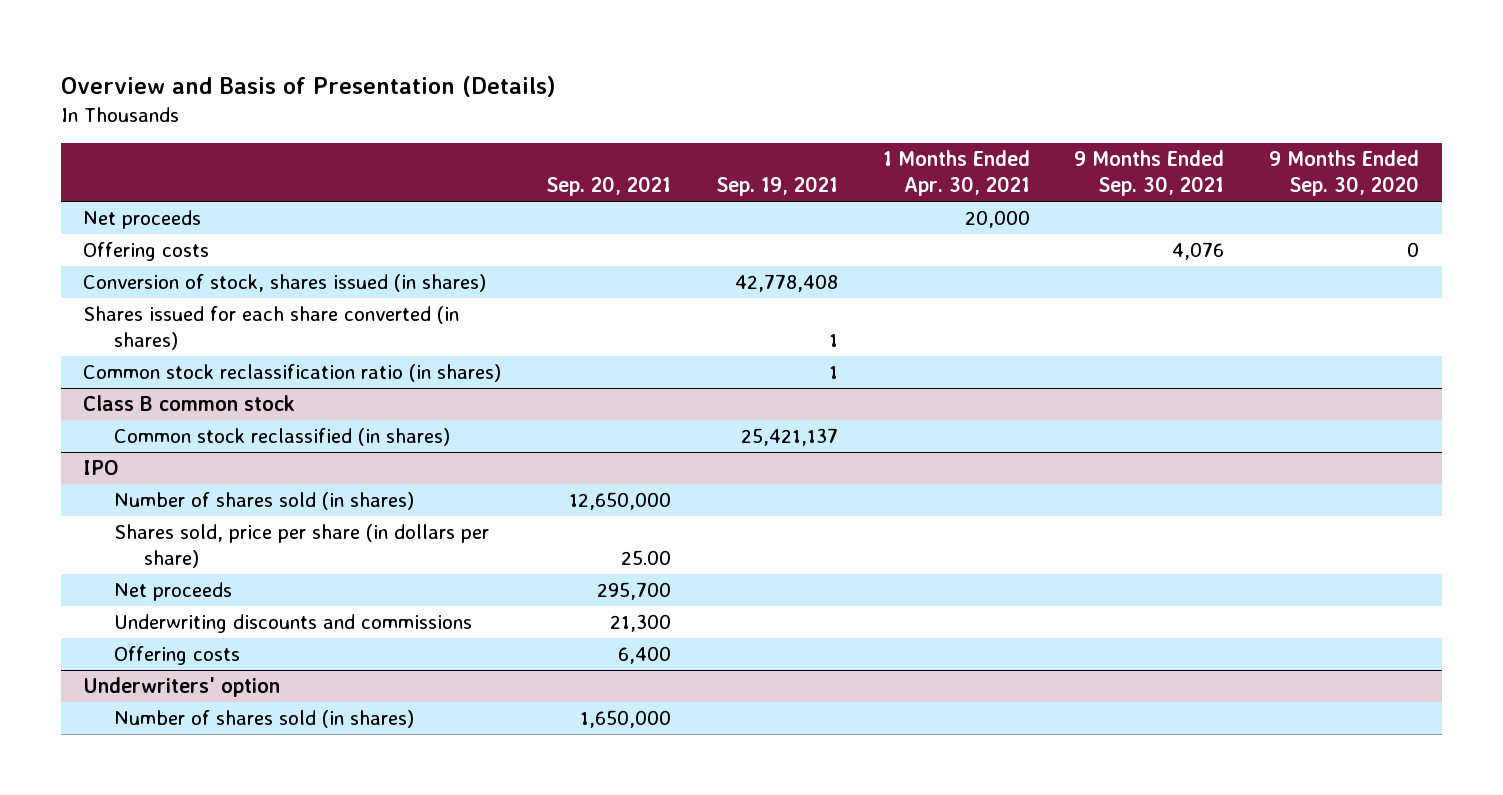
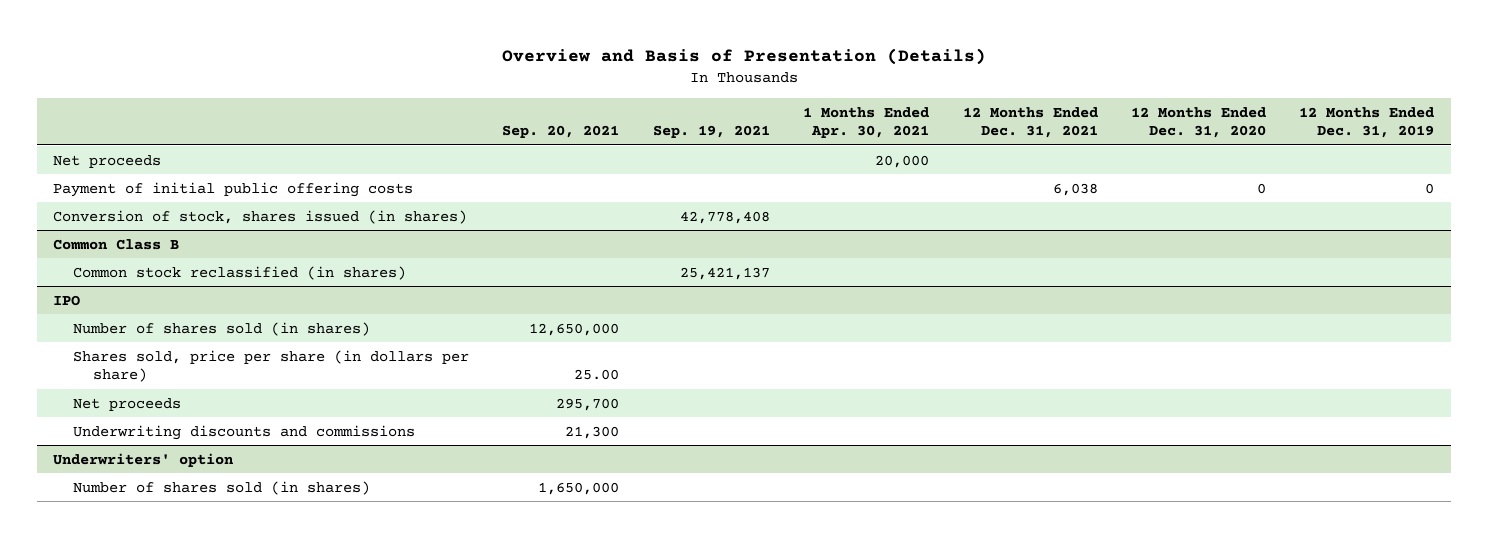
- | Sep. 20, 2021 | Sep. 19, 2021 | 1 Months Ended Apr. 30, 2021 | 9 Months Ended Sep. 30, 2021 | 9 Months Ended Sep. 30, 2020
+ | Sep. 20, 2021 | Sep. 19, 2021 | 1 Months Ended Apr. 30, 2021 | 12 Months Ended Dec. 31, 2021 | 12 Months Ended Dec. 31, 2020 | 12 Months Ended Dec. 31, 2019
- Offering costs | | | | 4,076 | 0
+ Payment of initial public offering costs | | | | 6,038 | 0 | 0
- Shares issued for each share converted (in shares) | | 1 | | |
- Common stock reclassification ratio (in shares) | | 1 | | |
- Class B common stock
+ Common Class B
@ IPO
- Offering costs | 6,400 | | | |

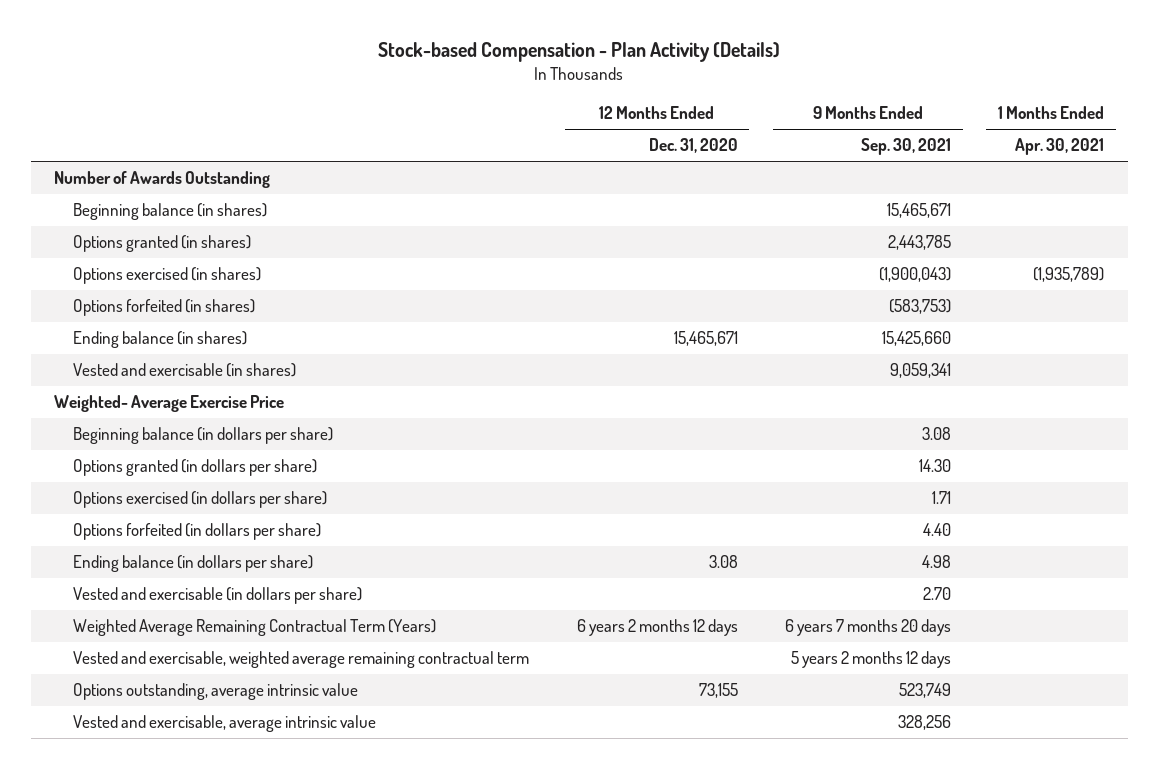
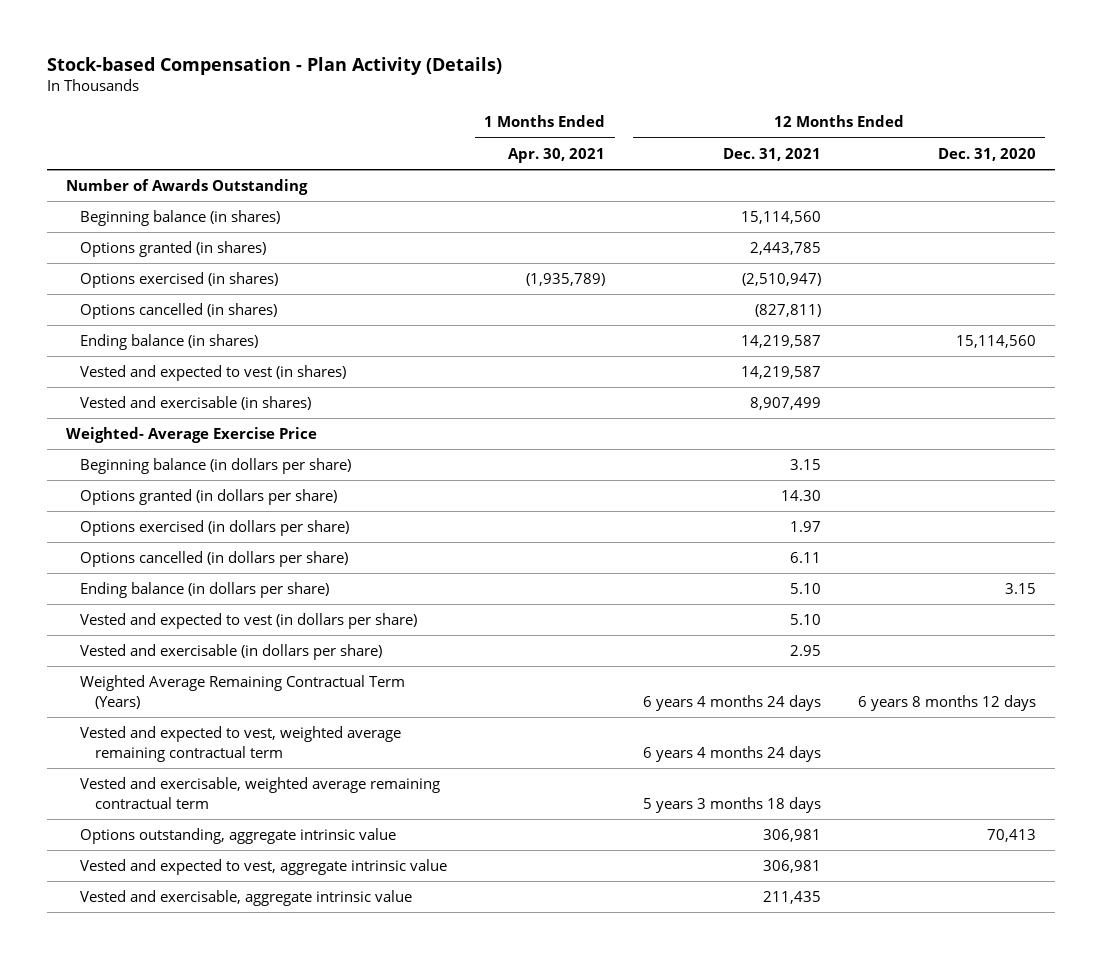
- | 12 Months Ended Dec. 31, 2020 | 9 Months Ended Sep. 30, 2021 | 1 Months Ended Apr. 30, 2021
+ | 1 Months Ended Apr. 30, 2021 | 12 Months Ended Dec. 31, 2021 | 12 Months Ended Dec. 31, 2020
- Options forfeited (in shares) | | (583,753) |
- Ending balance (in shares) | 15,465,671 | 15,425,660 |
+ Options cancelled (in shares) | | (827,811) |
+ Ending balance (in shares) | | 14,219,587 | 15,114,560
+ Vested and expected to vest (in shares) | | 14,219,587 |
- Options forfeited (in dollars per share) | | 4.40 |
- Ending balance (in dollars per share) | 3.08 | 4.98 |
+ Options cancelled (in dollars per share) | | 6.11 |
+ Ending balance (in dollars per share) | | 5.10 | 3.15
+ Vested and expected to vest (in dollars per share) | | 5.10 |
- Weighted Average Remaining Contractual Term (Years) | 6 years 2 months 12 days | 6 years 7 months 20 days |
+ Weighted Average Remaining Contractual Term (Years) | | 6 years 4 months 24 days | 6 years 8 months 12 days
+ Vested and expected to vest, weighted average remaining contractual term | | 6 years 4 months 24 days |
- Options outstanding, average intrinsic value | 73,155 | 523,749 |
- Vested and exercisable, average intrinsic value | | 328,256 |
+ Options outstanding, aggregate intrinsic value | | 306,981 | 70,413
+ Vested and expected to vest, aggregate intrinsic value | | 306,981 |
+ Vested and exercisable, aggregate intrinsic value | | 211,435 |

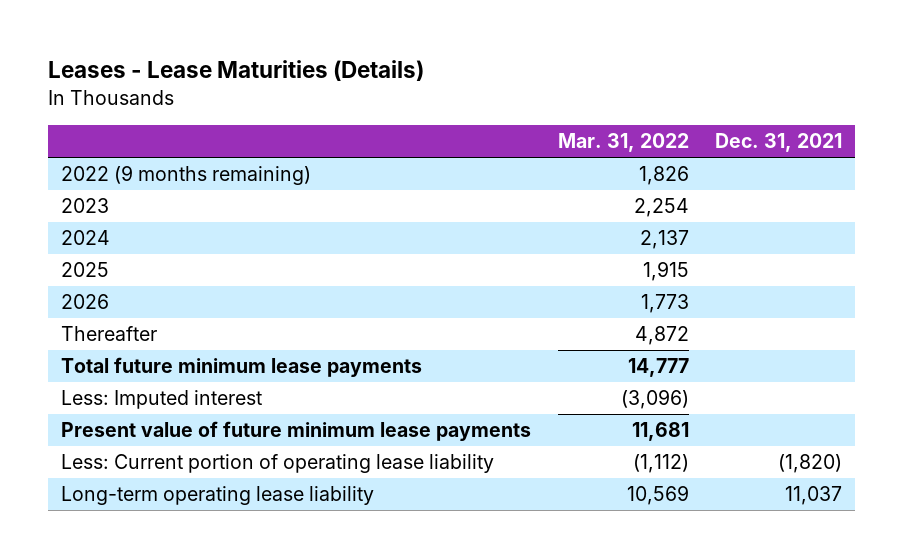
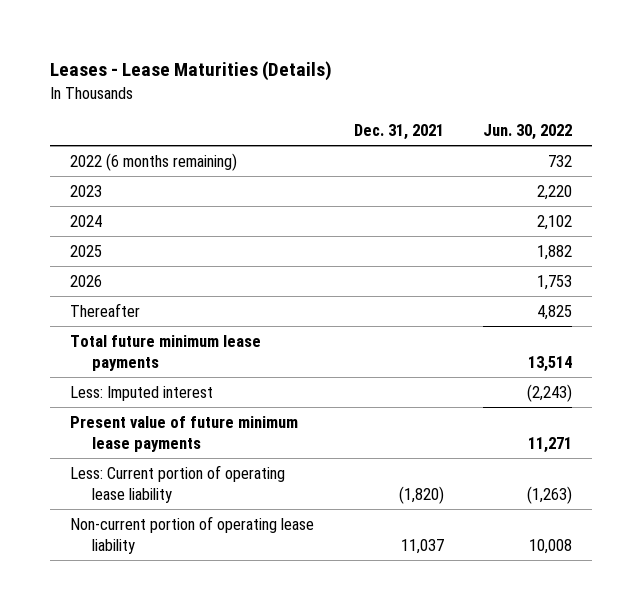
- | Mar. 31, 2022 | Dec. 31, 2021
+ | Dec. 31, 2021 | Jun. 30, 2022
- 2022 (9 months remaining) | 1,826 |
+ 2022 (6 months remaining) | | 732
- Long-term operating lease liability | 10,569 | 11,037
+ Non-current portion of operating lease liability | 11,037 | 10,008

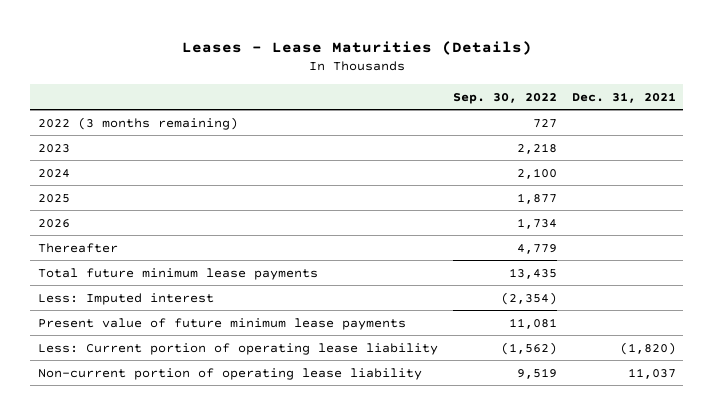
- | Dec. 31, 2021 | Jun. 30, 2022
+ | Sep. 30, 2022 | Dec. 31, 2021
- 2022 (6 months remaining) | | 732
+ 2022 (3 months remaining) | 727 |

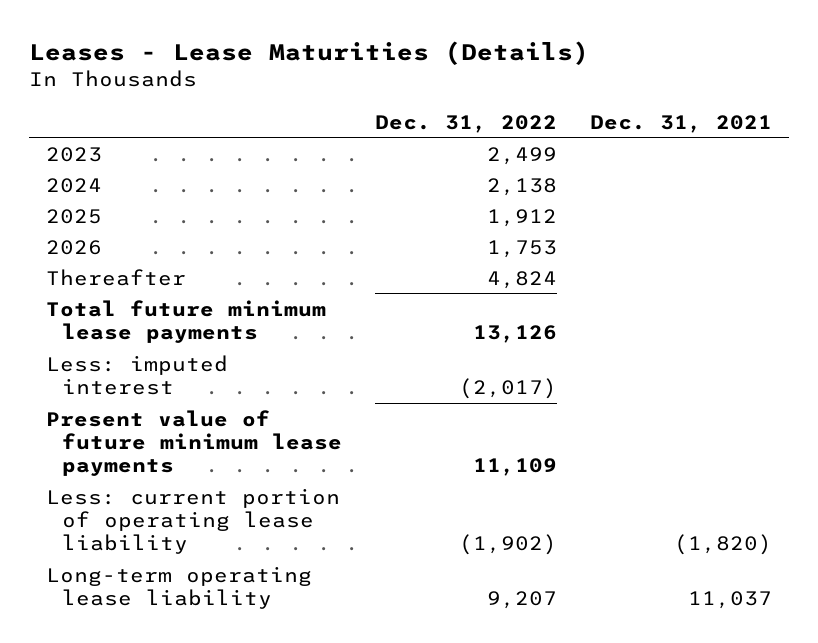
- | Sep. 30, 2022 | Dec. 31, 2021
+ | Dec. 31, 2022 | Dec. 31, 2021
- 2022 (3 months remaining) | 727 |
- Less: Imputed interest | (2,354) |
+ Less: imputed interest | (2,017) |
- Less: Current portion of operating lease liability | (1,562) | (1,820)
- Non-current portion of operating lease liability | 9,519 | 11,037
+ Less: current portion of operating lease liability | (1,902) | (1,820)
+ Long-term operating lease liability | 9,207 | 11,037

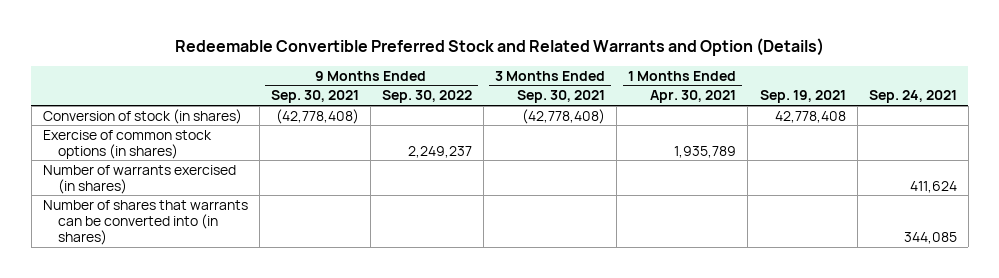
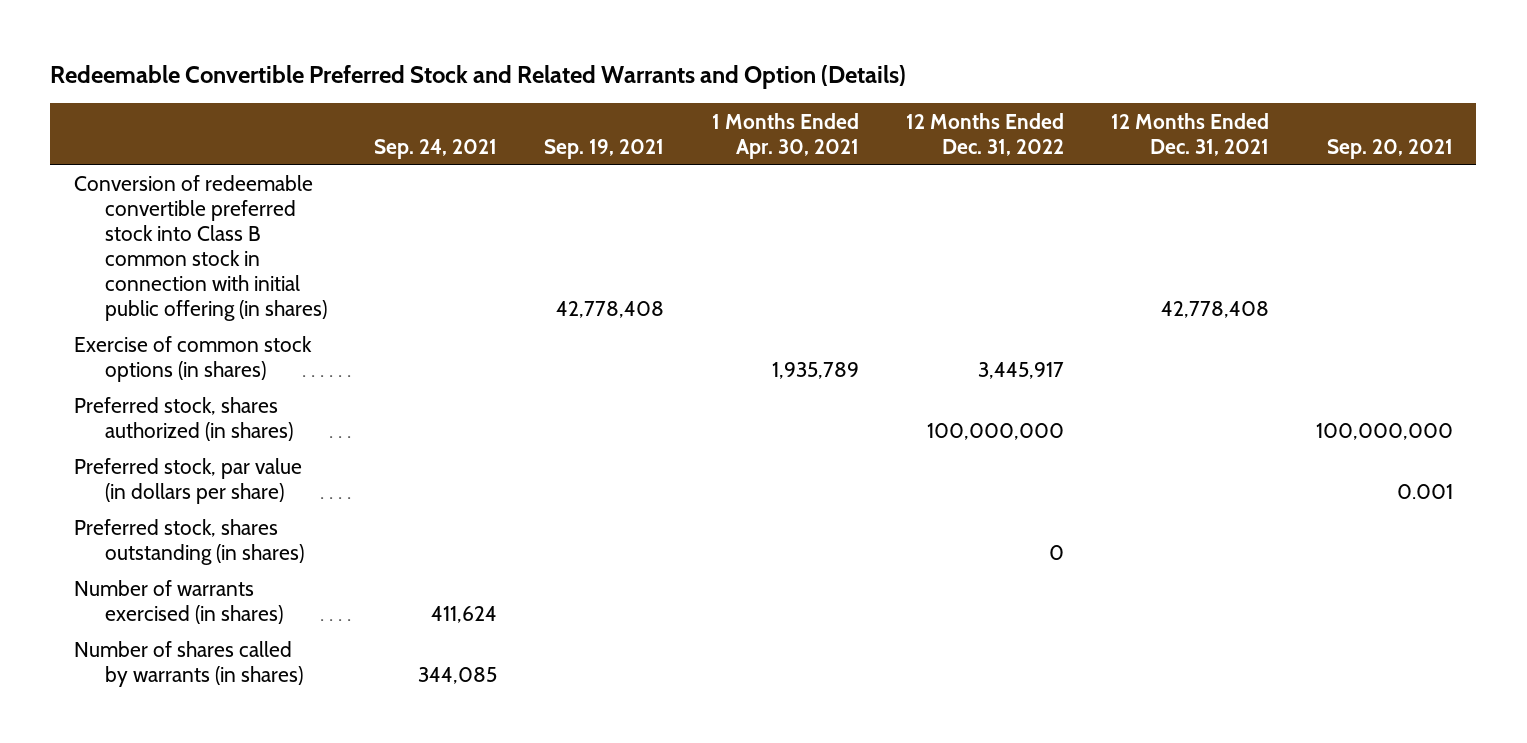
- | 9 Months Ended Sep. 30, 2021 | 9 Months Ended Sep. 30, 2022 | 3 Months Ended Sep. 30, 2021 | 1 Months Ended Apr. 30, 2021 | Sep. 19, 2021 | Sep. 24, 2021
+ | Sep. 24, 2021 | Sep. 19, 2021 | 1 Months Ended Apr. 30, 2021 | 12 Months Ended Dec. 31, 2022 | 12 Months Ended Dec. 31, 2021 | Sep. 20, 2021
- Conversion of stock (in shares) | (42,778,408) | | (42,778,408) | | 42,778,408 |
+ Conversion of redeemable convertible preferred stock into Class B common stock in connection with initial public offering (in shares) | | 42,778,408 | | | 42,778,408 |
+ Preferred stock, shares authorized (in shares) | | | | 100,000,000 | | 100,000,000
+ Preferred stock, par value (in dollars per share) | | | | | | 0.001
+ Preferred stock, shares outstanding (in shares) | | | | 0 | |
- Number of shares that warrants can be converted into (in shares) | | | | | | 344,085
+ Number of shares called by warrants (in shares) | 344,085 | | | | |

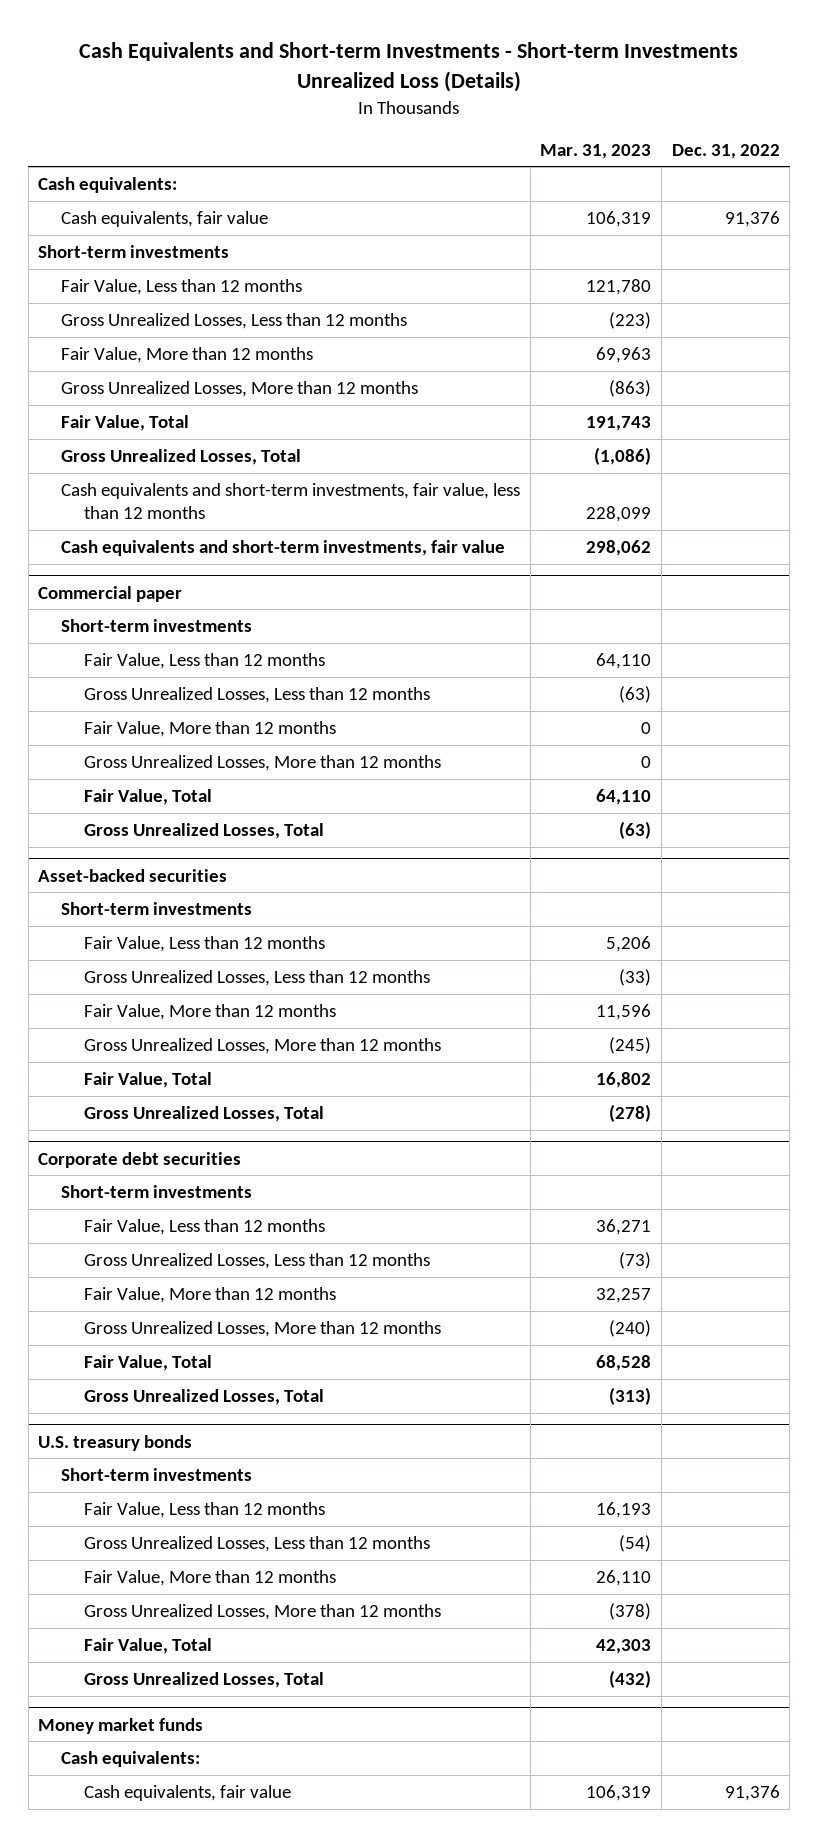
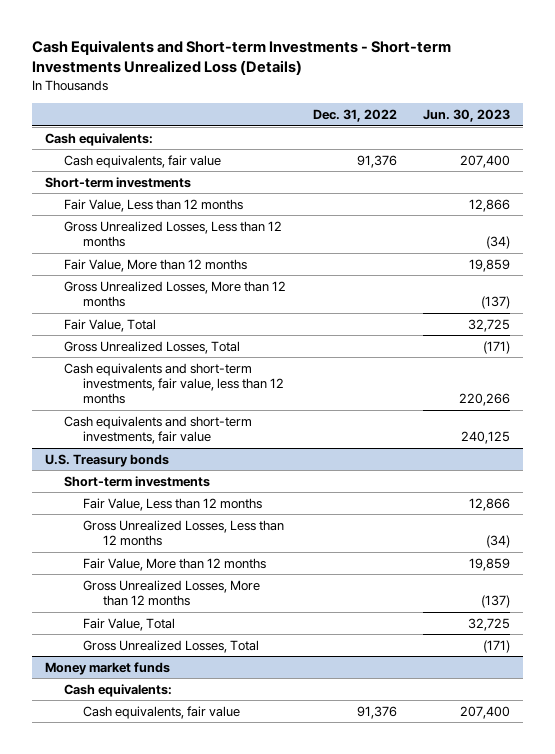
- | Mar. 31, 2023 | Dec. 31, 2022
+ | Dec. 31, 2022 | Jun. 30, 2023
- Commercial paper
- Short-term investments
- Fair Value, Less than 12 months | 64,110 |
- Gross Unrealized Losses, Less than 12 months | (63) |
- Fair Value, More than 12 months | 0 |
- Gross Unrealized Losses, More than 12 months | 0 |
- Fair Value, Total | 64,110 |
- Gross Unrealized Losses, Total | (63) |
- Asset-backed securities
- Short-term investments
- Fair Value, Less than 12 months | 5,206 |
- Gross Unrealized Losses, Less than 12 months | (33) |
- Fair Value, More than 12 months | 11,596 |
- Gross Unrealized Losses, More than 12 months | (245) |
- Fair Value, Total | 16,802 |
- Gross Unrealized Losses, Total | (278) |
- Corporate debt securities
- Short-term investments
- Fair Value, Less than 12 months | 36,271 |
- Gross Unrealized Losses, Less than 12 months | (73) |
- Fair Value, More than 12 months | 32,257 |
- Gross Unrealized Losses, More than 12 months | (240) |
- Fair Value, Total | 68,528 |
- Gross Unrealized Losses, Total | (313) |
- U.S. treasury bonds
+ U.S. Treasury bonds

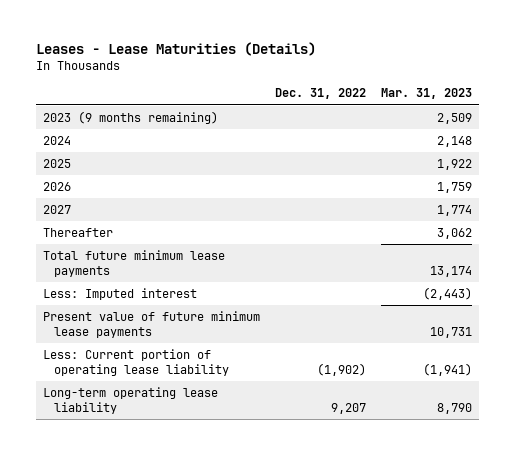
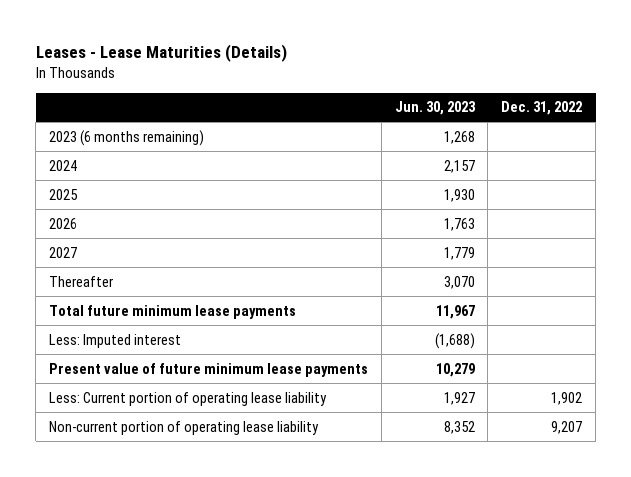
- | Dec. 31, 2022 | Mar. 31, 2023
+ | Jun. 30, 2023 | Dec. 31, 2022
- 2023 (9 months remaining) | | 2,509
+ 2023 (6 months remaining) | 1,268 |
- Less: Current portion of operating lease liability | (1,902) | (1,941)
- Long-term operating lease liability | 9,207 | 8,790
+ Less: Current portion of operating lease liability | 1,927 | 1,902
+ Non-current portion of operating lease liability | 8,352 | 9,207

